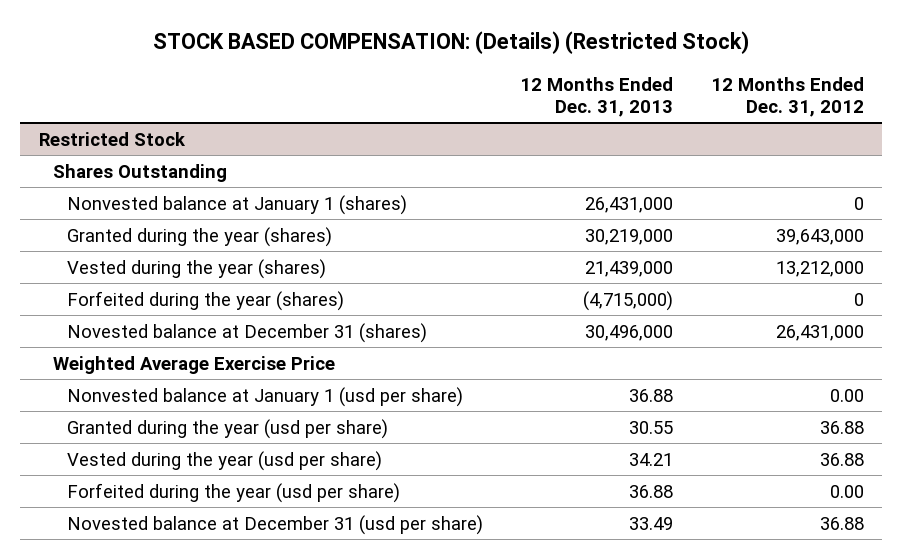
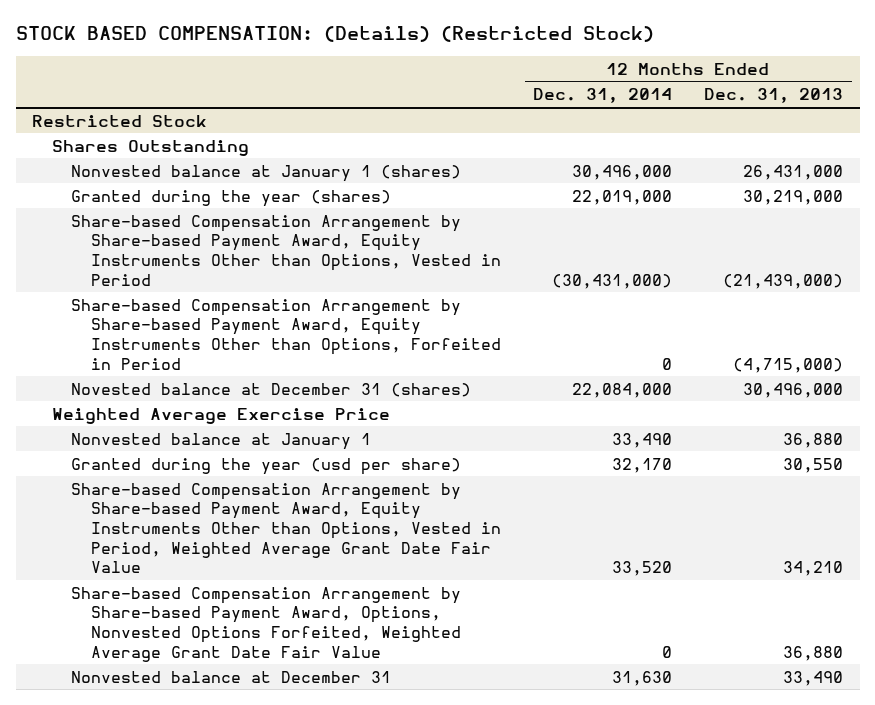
- | 12 Months Ended Dec. 31, 2013 | 12 Months Ended Dec. 31, 2012
+ | 12 Months Ended Dec. 31, 2014 | 12 Months Ended Dec. 31, 2013
@ Restricted Stock
- Vested during the year (shares) | 21,439,000 | 13,212,000
- Forfeited during the year (shares) | (4,715,000) | 0
+ Share-based Compensation Arrangement by Share-based Payment Award, Equity Instruments Other than Options, Vested in Period | (30,431,000) | (21,439,000)
+ Share-based Compensation Arrangement by Share-based Payment Award, Equity Instruments Other than Options, Forfeited in Period | 0 | (4,715,000)
- Nonvested balance at January 1 (usd per share) | 36.88 | 0.00
- Granted during the year (usd per share) | 30.55 | 36.88
- Vested during the year (usd per share) | 34.21 | 36.88
- Forfeited during the year (usd per share) | 36.88 | 0.00
- Novested balance at December 31 (usd per share) | 33.49 | 36.88
+ Nonvested balance at January 1 | 33,490 | 36,880
+ Granted during the year (usd per share) | 32,170 | 30,550
+ Share-based Compensation Arrangement by Share-based Payment Award, Equity Instruments Other than Options, Vested in Period, Weighted Average Grant Date Fair Value | 33,520 | 34,210
+ Share-based Compensation Arrangement by Share-based Payment Award, Options, Nonvested Options Forfeited, Weighted Average Grant Date Fair Value | 0 | 36,880
+ Nonvested balance at December 31 | 31,630 | 33,490

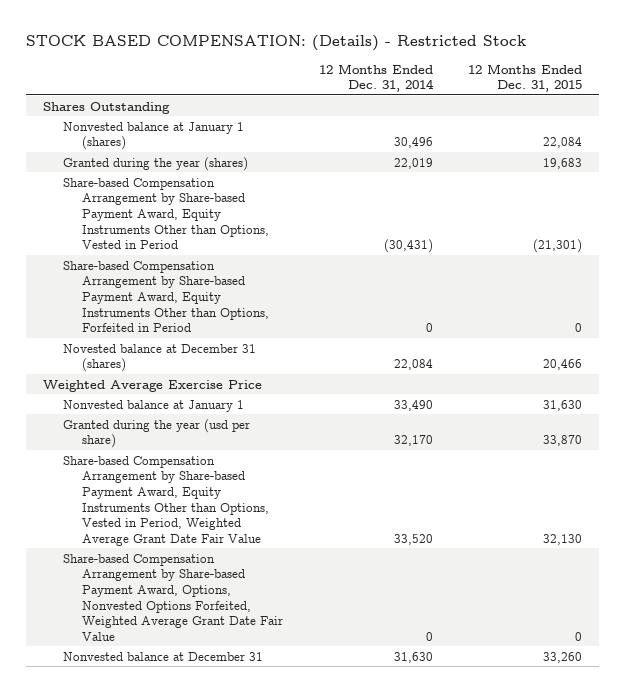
- STOCK BASED COMPENSATION: (Details) (Restricted Stock)
+ STOCK BASED COMPENSATION: (Details) - Restricted Stock
- | 12 Months Ended Dec. 31, 2014 | 12 Months Ended Dec. 31, 2013
+ | 12 Months Ended Dec. 31, 2014 | 12 Months Ended Dec. 31, 2015
- Restricted Stock
- Nonvested balance at January 1 (shares) | 30,496,000 | 26,431,000
- Granted during the year (shares) | 22,019,000 | 30,219,000
- Share-based Compensation Arrangement by Share-based Payment Award, Equity Instruments Other than Options, Vested in Period | (30,431,000) | (21,439,000)
+ Nonvested balance at January 1 (shares) | 30,496 | 22,084
+ Granted during the year (shares) | 22,019 | 19,683
+ Share-based Compensation Arrangement by Share-based Payment Award, Equity Instruments Other than Options, Vested in Period | (30,431) | (21,301)
- Novested balance at December 31 (shares) | 22,084,000 | 30,496,000
+ Novested balance at December 31 (shares) | 22,084 | 20,466

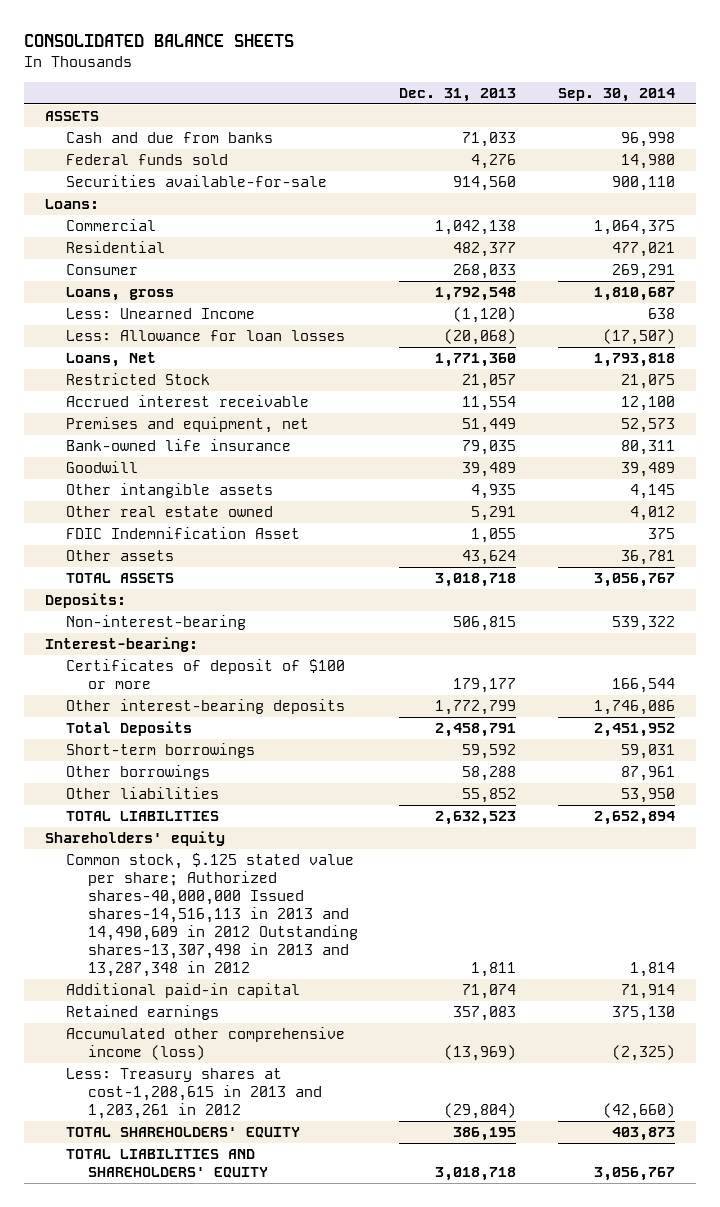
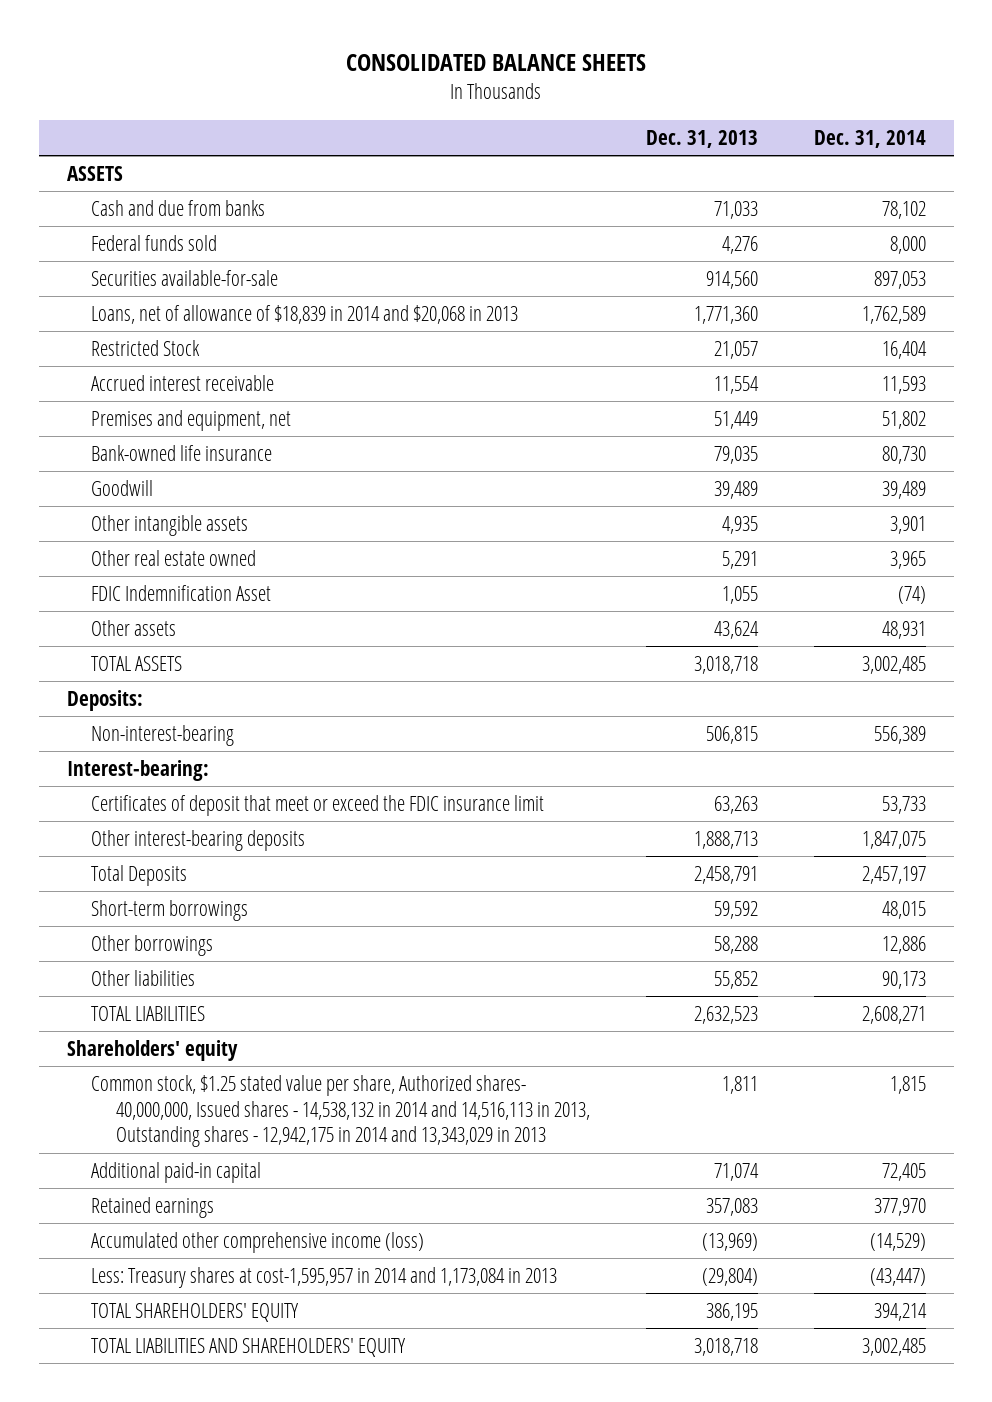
- | Dec. 31, 2013 | Sep. 30, 2014
+ | Dec. 31, 2013 | Dec. 31, 2014
- Loans:
- Commercial | 1,042,138 | 1,064,375
- Residential | 482,377 | 477,021
- Consumer | 268,033 | 269,291
- Loans, gross | 1,792,548 | 1,810,687
- Less: Unearned Income | (1,120) | 638
- Less: Allowance for loan losses | (20,068) | (17,507)
- Loans, Net | 1,771,360 | 1,793,818
+ Loans, net of allowance of $18,839 in 2014 and $20,068 in 2013 | 1,771,360 | 1,762,589
- Certificates of deposit of $100 or more | 179,177 | 166,544
- Other interest-bearing deposits | 1,772,799 | 1,746,086
+ Certificates of deposit that meet or exceed the FDIC insurance limit | 63,263 | 53,733
+ Other interest-bearing deposits | 1,888,713 | 1,847,075
- Common stock, $.125 stated value per share; Authorized shares-40,000,000 Issued shares-14,516,113 in 2013 and 14,490,609 in 2012 Outstanding shares-13,307,498 in 2013 and 13,287,348 in 2012 | 1,811 | 1,814
+ Common stock, $1.25 stated value per share, Authorized shares- 40,000,000, Issued shares - 14,538,132 in 2014 and 14,516,113 in 2013, Outstanding shares - 12,942,175 in 2014 and 13,343,029 in 2013 | 1,811 | 1,815
- Less: Treasury shares at cost-1,208,615 in 2013 and 1,203,261 in 2012 | (29,804) | (42,660)
+ Less: Treasury shares at cost-1,595,957 in 2014 and 1,173,084 in 2013 | (29,804) | (43,447)

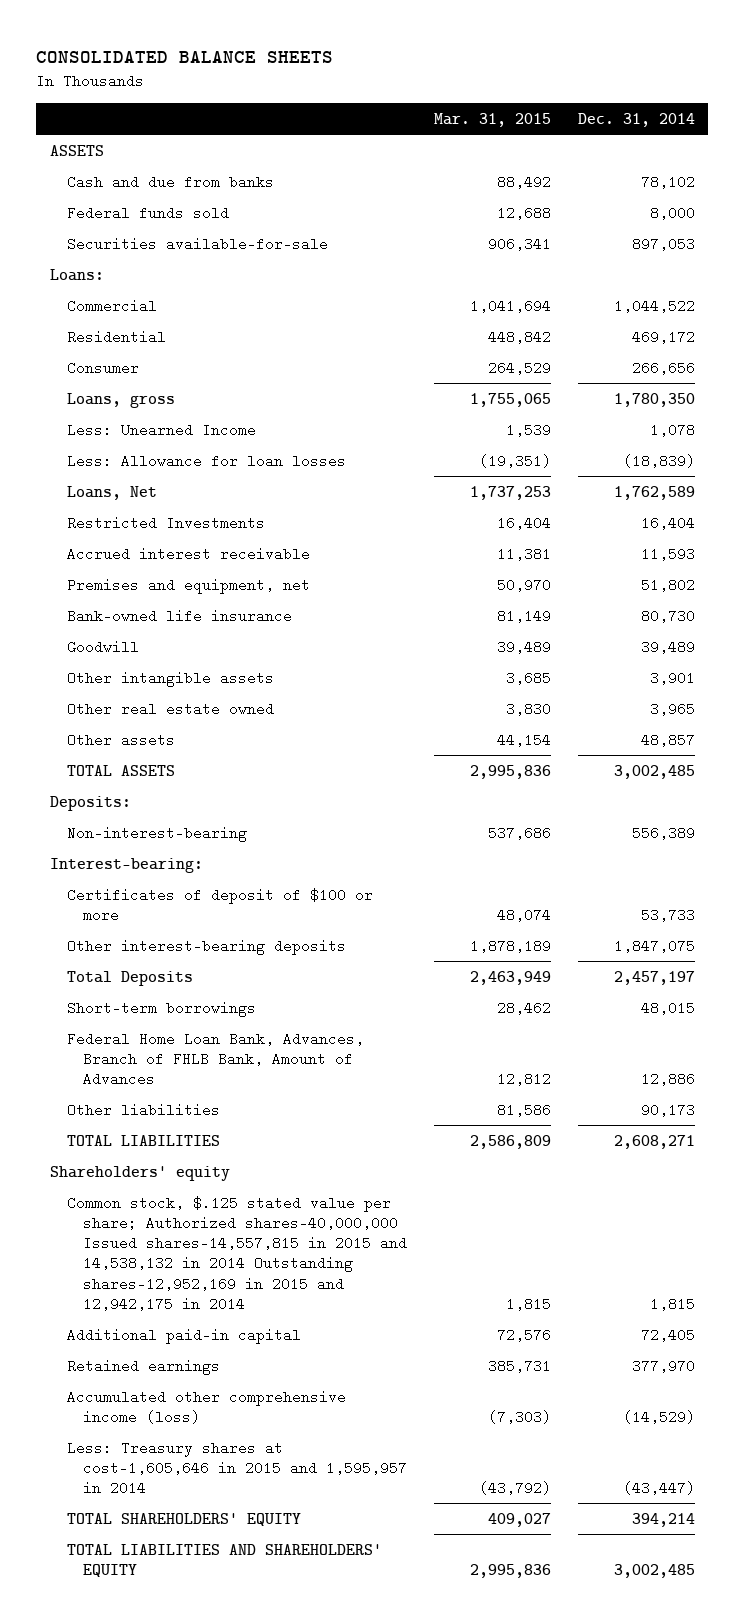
- | Dec. 31, 2013 | Dec. 31, 2014
+ | Mar. 31, 2015 | Dec. 31, 2014
- Loans, net of allowance of $18,839 in 2014 and $20,068 in 2013 | 1,771,360 | 1,762,589
- Restricted Stock | 21,057 | 16,404
+ Loans:
+ Commercial | 1,041,694 | 1,044,522
+ Residential | 448,842 | 469,172
+ Consumer | 264,529 | 266,656
+ Loans, gross | 1,755,065 | 1,780,350
+ Less: Unearned Income | 1,539 | 1,078
+ Less: Allowance for loan losses | (19,351) | (18,839)
+ Loans, Net | 1,737,253 | 1,762,589
+ Restricted Investments | 16,404 | 16,404
- FDIC Indemnification Asset | 1,055 | (74)
- Other assets | 43,624 | 48,931
+ Other assets | 44,154 | 48,857
- Certificates of deposit that meet or exceed the FDIC insurance limit | 63,263 | 53,733
+ Certificates of deposit of $100 or more | 48,074 | 53,733
- Other borrowings | 58,288 | 12,886
+ Federal Home Loan Bank, Advances, Branch of FHLB Bank, Amount of Advances | 12,812 | 12,886
- Common stock, $1.25 stated value per share, Authorized shares- 40,000,000, Issued shares - 14,538,132 in 2014 and 14,516,113 in 2013, Outstanding shares - 12,942,175 in 2014 and 13,343,029 in 2013 | 1,811 | 1,815
+ Common stock, $.125 stated value per share; Authorized shares-40,000,000 Issued shares-14,557,815 in 2015 and 14,538,132 in 2014 Outstanding shares-12,952,169 in 2015 and 12,942,175 in 2014 | 1,815 | 1,815
- Less: Treasury shares at cost-1,595,957 in 2014 and 1,173,084 in 2013 | (29,804) | (43,447)
+ Less: Treasury shares at cost-1,605,646 in 2015 and 1,595,957 in 2014 | (43,792) | (43,447)

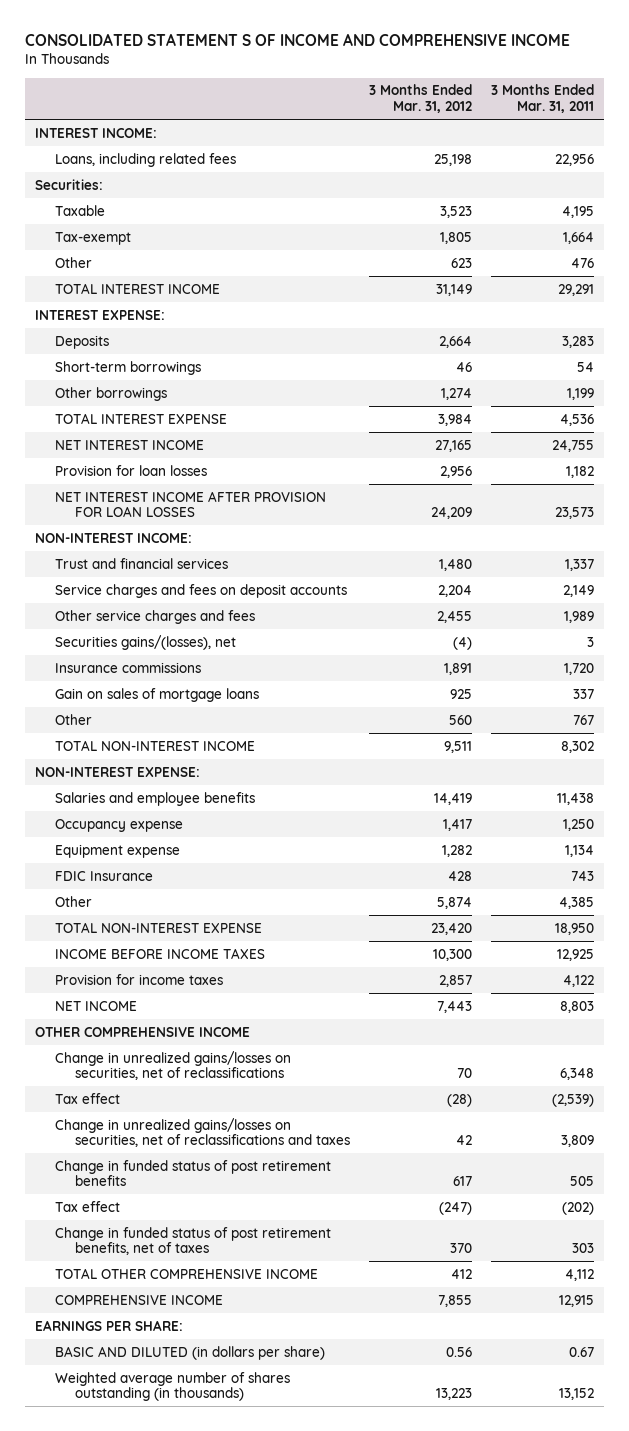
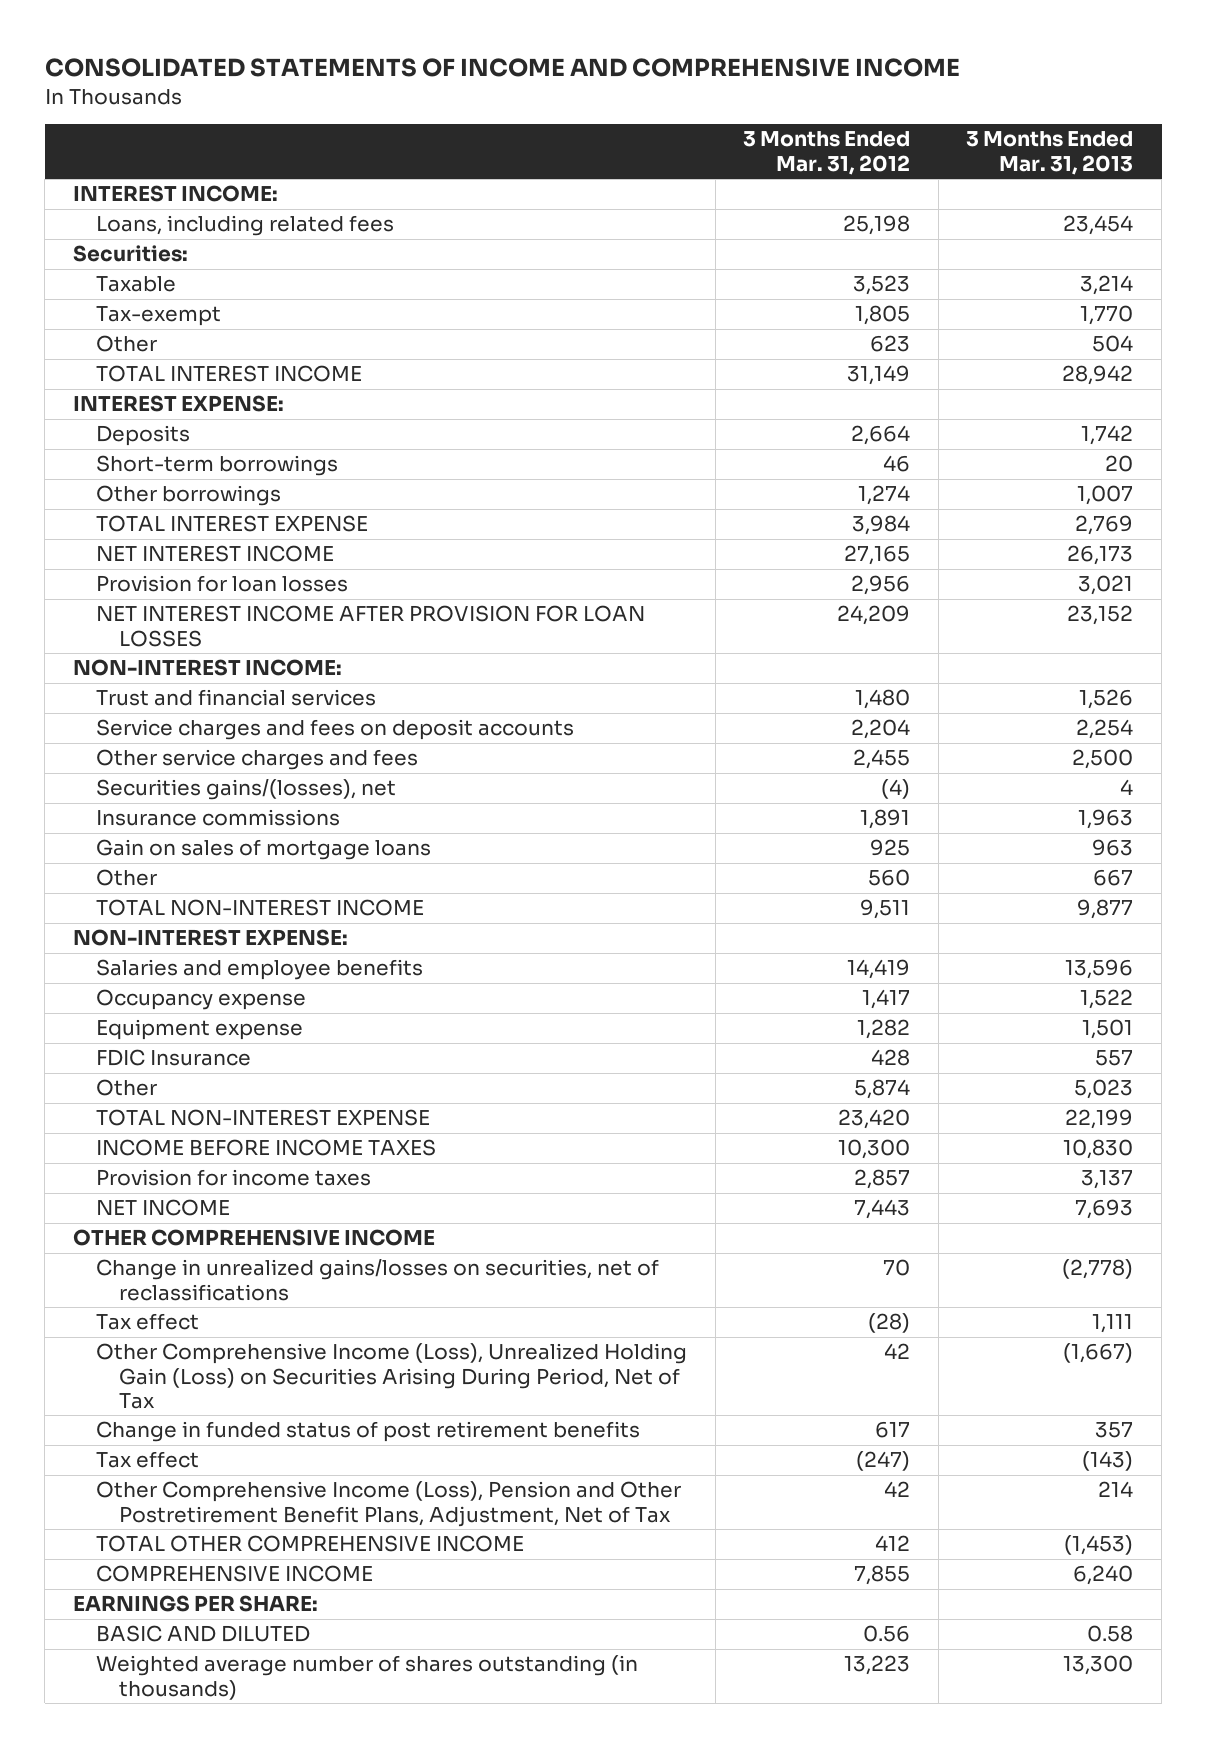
- CONSOLIDATED STATEMENT S OF INCOME AND COMPREHENSIVE INCOME
+ CONSOLIDATED STATEMENTS OF INCOME AND COMPREHENSIVE INCOME
- | 3 Months Ended Mar. 31, 2012 | 3 Months Ended Mar. 31, 2011
+ | 3 Months Ended Mar. 31, 2012 | 3 Months Ended Mar. 31, 2013
- Change in unrealized gains/losses on securities, net of reclassifications and taxes | 42 | 3,809
+ Other Comprehensive Income (Loss), Unrealized Holding Gain (Loss) on Securities Arising During Period, Net of Tax | 42 | (1,667)
- Change in funded status of post retirement benefits, net of taxes | 370 | 303
+ Other Comprehensive Income (Loss), Pension and Other Postretirement Benefit Plans, Adjustment, Net of Tax | 42 | 214
- BASIC AND DILUTED (in dollars per share) | 0.56 | 0.67
+ BASIC AND DILUTED | 0.56 | 0.58

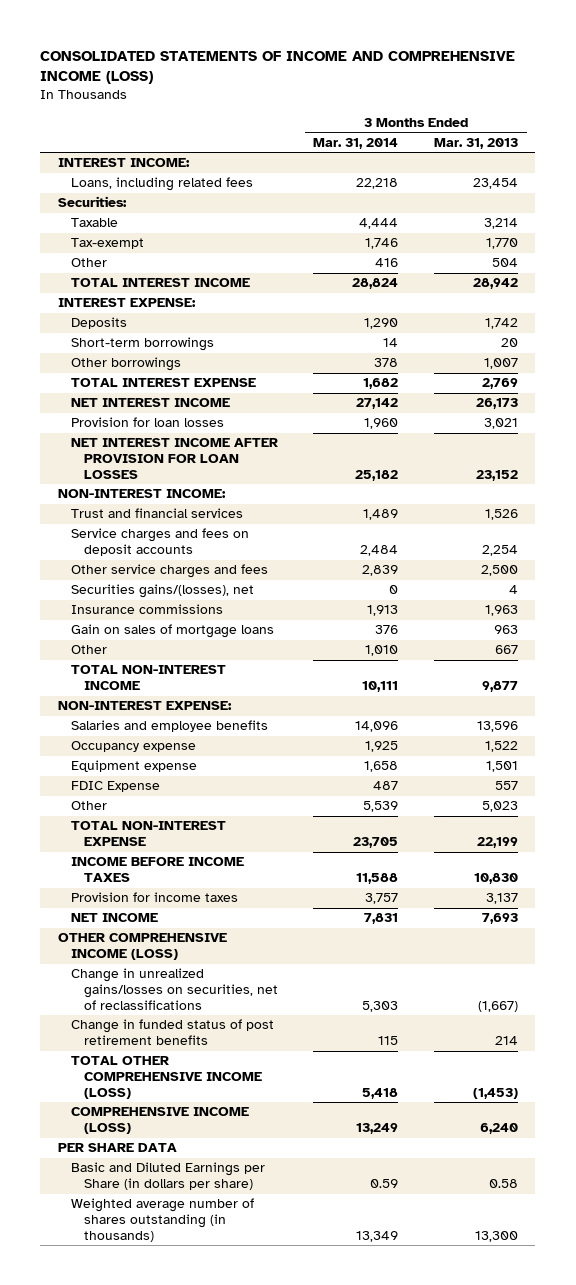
- CONSOLIDATED STATEMENTS OF INCOME AND COMPREHENSIVE INCOME
+ CONSOLIDATED STATEMENTS OF INCOME AND COMPREHENSIVE INCOME (LOSS)
- | 3 Months Ended Mar. 31, 2012 | 3 Months Ended Mar. 31, 2013
+ | 3 Months Ended Mar. 31, 2014 | 3 Months Ended Mar. 31, 2013
- FDIC Insurance | 428 | 557
+ FDIC Expense | 487 | 557
- OTHER COMPREHENSIVE INCOME
- Change in unrealized gains/losses on securities, net of reclassifications | 70 | (2,778)
- Tax effect | (28) | 1,111
- Other Comprehensive Income (Loss), Unrealized Holding Gain (Loss) on Securities Arising During Period, Net of Tax | 42 | (1,667)
- Change in funded status of post retirement benefits | 617 | 357
- Tax effect | (247) | (143)
- Other Comprehensive Income (Loss), Pension and Other Postretirement Benefit Plans, Adjustment, Net of Tax | 42 | 214
- TOTAL OTHER COMPREHENSIVE INCOME | 412 | (1,453)
- COMPREHENSIVE INCOME | 7,855 | 6,240
- EARNINGS PER SHARE:
- BASIC AND DILUTED | 0.56 | 0.58
+ OTHER COMPREHENSIVE INCOME (LOSS)
+ Change in unrealized gains/losses on securities, net of reclassifications | 5,303 | (1,667)
+ Change in funded status of post retirement benefits | 115 | 214
+ TOTAL OTHER COMPREHENSIVE INCOME (LOSS) | 5,418 | (1,453)
+ COMPREHENSIVE INCOME (LOSS) | 13,249 | 6,240
+ PER SHARE DATA
+ Basic and Diluted Earnings per Share (in dollars per share) | 0.59 | 0.58

